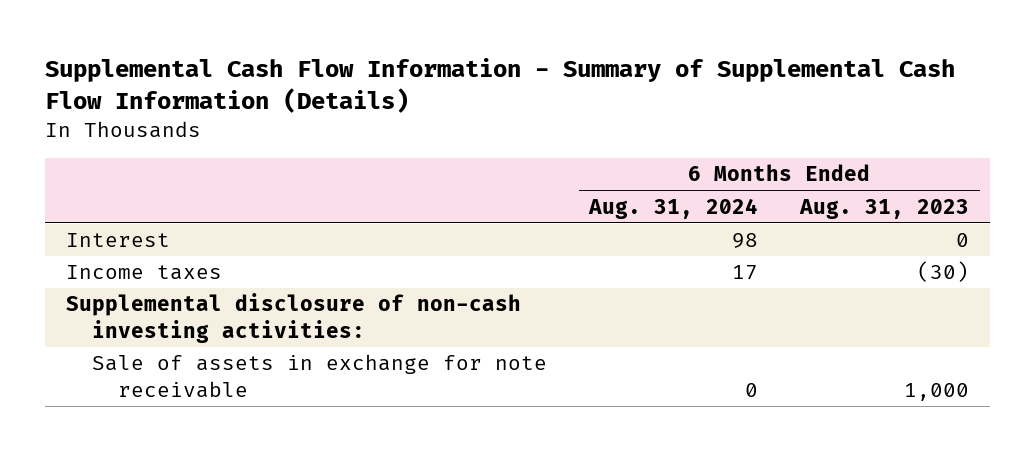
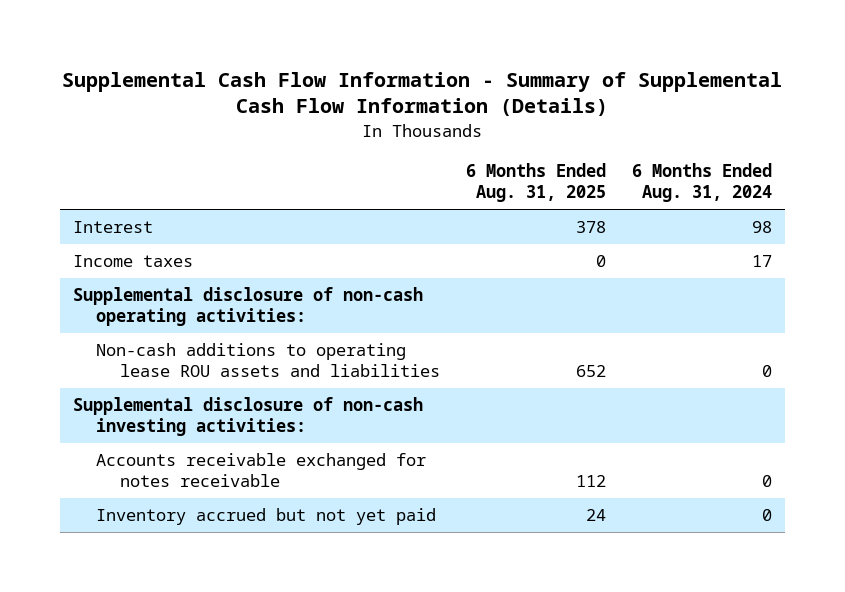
- | 6 Months Ended Aug. 31, 2024 | 6 Months Ended Aug. 31, 2023
+ | 6 Months Ended Aug. 31, 2025 | 6 Months Ended Aug. 31, 2024
+ Supplemental disclosure of non-cash operating activities:
+ Non-cash additions to operating lease ROU assets and liabilities | 652 | 0
- Sale of assets in exchange for note receivable | 0 | 1,000
+ Accounts receivable exchanged for notes receivable | 112 | 0
+ Inventory accrued but not yet paid | 24 | 0

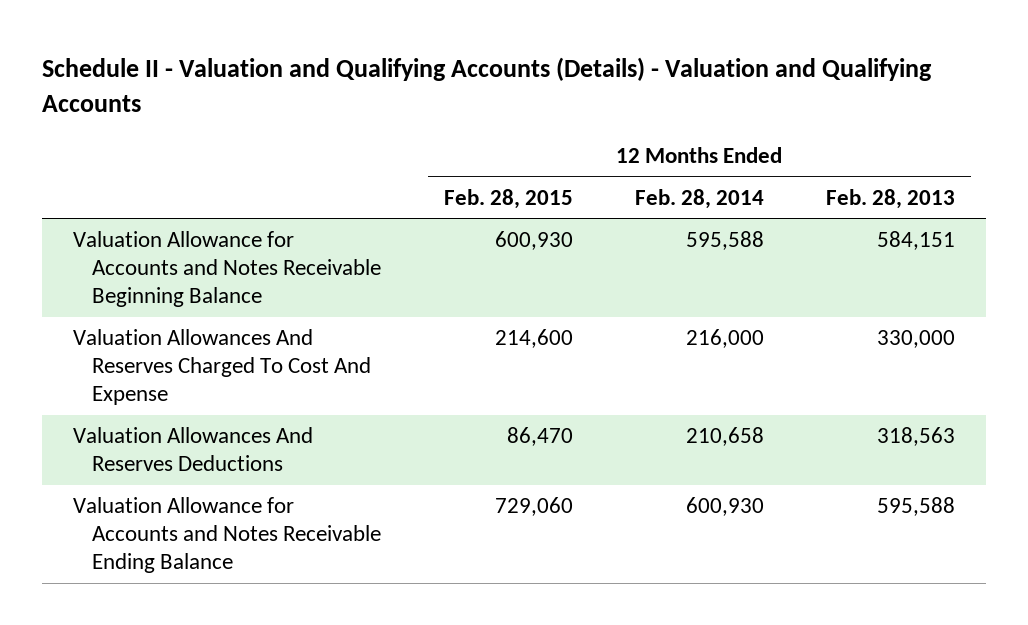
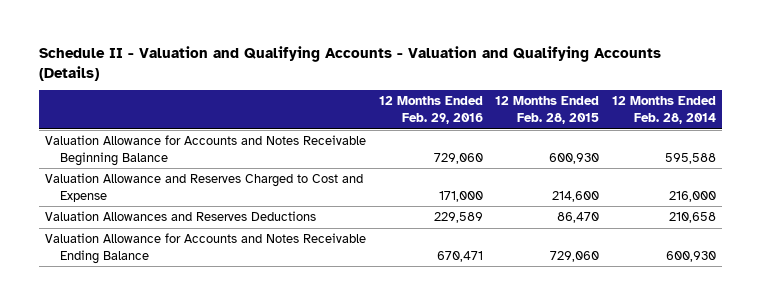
- Schedule II - Valuation and Qualifying Accounts (Details) - Valuation and Qualifying Accounts
+ Schedule II - Valuation and Qualifying Accounts - Valuation and Qualifying Accounts (Details)
- | 12 Months Ended Feb. 28, 2015 | 12 Months Ended Feb. 28, 2014 | 12 Months Ended Feb. 28, 2013
+ | 12 Months Ended Feb. 29, 2016 | 12 Months Ended Feb. 28, 2015 | 12 Months Ended Feb. 28, 2014
- Valuation Allowances And Reserves Charged To Cost And Expense | 214,600 | 216,000 | 330,000
- Valuation Allowances And Reserves Deductions | 86,470 | 210,658 | 318,563
+ Valuation Allowance and Reserves Charged to Cost and Expense | 171,000 | 214,600 | 216,000
+ Valuation Allowances and Reserves Deductions | 229,589 | 86,470 | 210,658

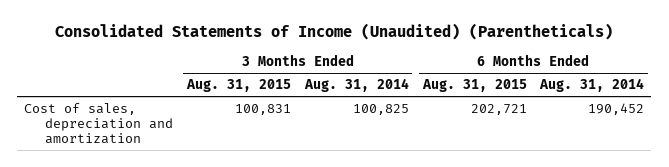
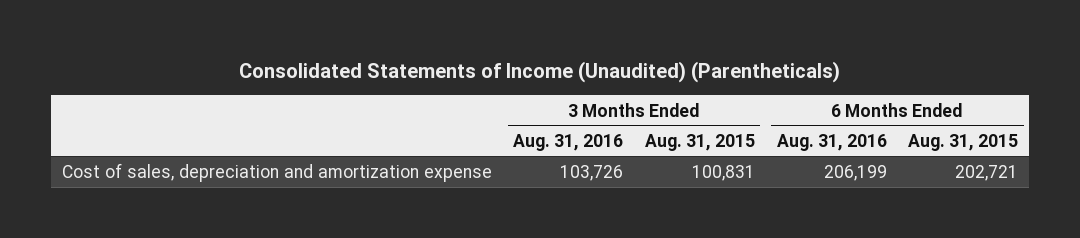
- | 3 Months Ended Aug. 31, 2015 | 3 Months Ended Aug. 31, 2014 | 6 Months Ended Aug. 31, 2015 | 6 Months Ended Aug. 31, 2014
+ | 3 Months Ended Aug. 31, 2016 | 3 Months Ended Aug. 31, 2015 | 6 Months Ended Aug. 31, 2016 | 6 Months Ended Aug. 31, 2015
- Cost of sales, depreciation and amortization | 100,831 | 100,825 | 202,721 | 190,452
+ Cost of sales, depreciation and amortization expense | 103,726 | 100,831 | 206,199 | 202,721

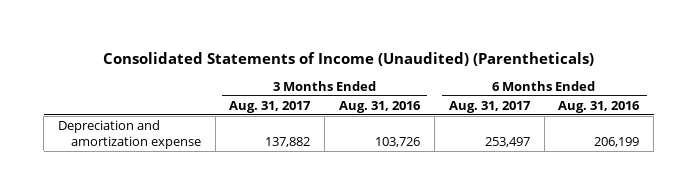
- | 3 Months Ended Aug. 31, 2016 | 3 Months Ended Aug. 31, 2015 | 6 Months Ended Aug. 31, 2016 | 6 Months Ended Aug. 31, 2015
+ | 3 Months Ended Aug. 31, 2017 | 3 Months Ended Aug. 31, 2016 | 6 Months Ended Aug. 31, 2017 | 6 Months Ended Aug. 31, 2016
- Cost of sales, depreciation and amortization expense | 103,726 | 100,831 | 206,199 | 202,721
+ Depreciation and amortization expense | 137,882 | 103,726 | 253,497 | 206,199

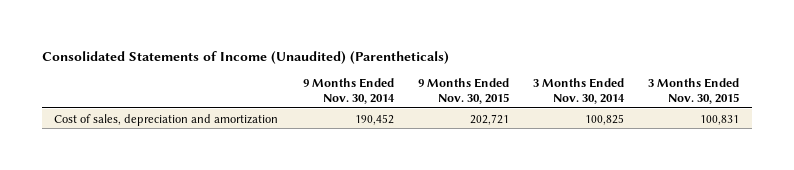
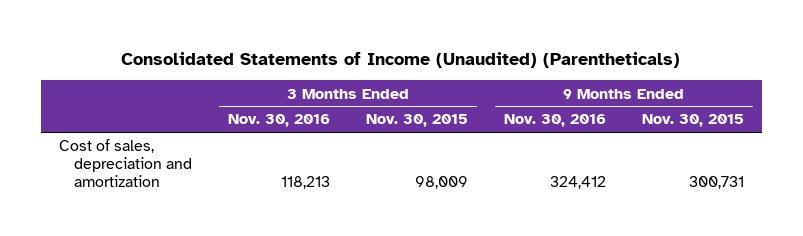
- | 9 Months Ended Nov. 30, 2014 | 9 Months Ended Nov. 30, 2015 | 3 Months Ended Nov. 30, 2014 | 3 Months Ended Nov. 30, 2015
+ | 3 Months Ended Nov. 30, 2016 | 3 Months Ended Nov. 30, 2015 | 9 Months Ended Nov. 30, 2016 | 9 Months Ended Nov. 30, 2015
- Cost of sales, depreciation and amortization | 190,452 | 202,721 | 100,825 | 100,831
+ Cost of sales, depreciation and amortization | 118,213 | 98,009 | 324,412 | 300,731

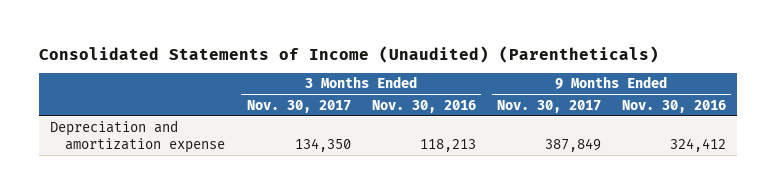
- | 3 Months Ended Nov. 30, 2016 | 3 Months Ended Nov. 30, 2015 | 9 Months Ended Nov. 30, 2016 | 9 Months Ended Nov. 30, 2015
+ | 3 Months Ended Nov. 30, 2017 | 3 Months Ended Nov. 30, 2016 | 9 Months Ended Nov. 30, 2017 | 9 Months Ended Nov. 30, 2016
- Cost of sales, depreciation and amortization | 118,213 | 98,009 | 324,412 | 300,731
+ Depreciation and amortization expense | 134,350 | 118,213 | 387,849 | 324,412

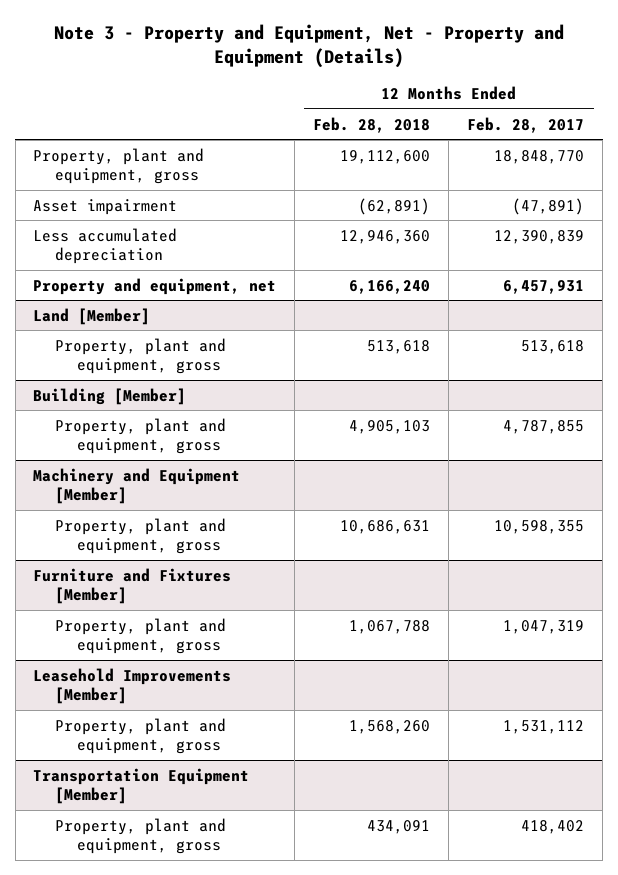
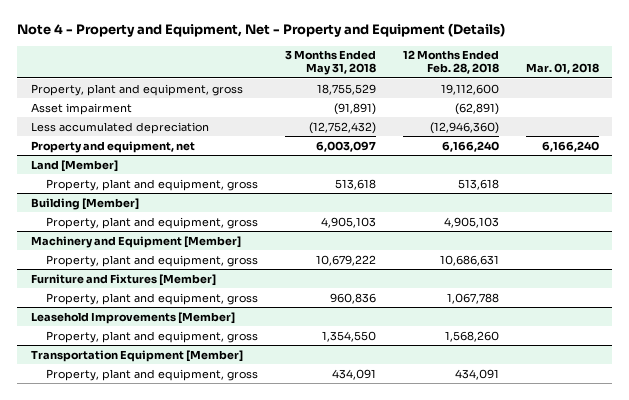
- Note 3 - Property and Equipment, Net - Property and Equipment (Details)
+ Note 4 - Property and Equipment, Net - Property and Equipment (Details)
- | 12 Months Ended Feb. 28, 2018 | 12 Months Ended Feb. 28, 2017
+ | 3 Months Ended May 31, 2018 | 12 Months Ended Feb. 28, 2018 | Mar. 01, 2018
- Less accumulated depreciation | 12,946,360 | 12,390,839
+ Less accumulated depreciation | (12,752,432) | (12,946,360) |

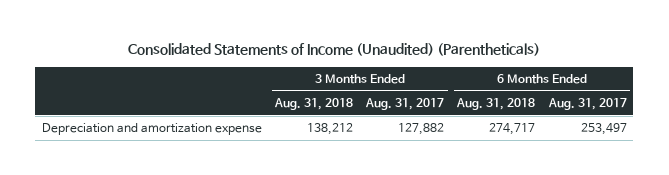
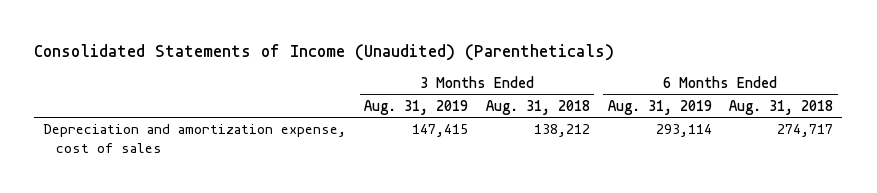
- | 3 Months Ended Aug. 31, 2018 | 3 Months Ended Aug. 31, 2017 | 6 Months Ended Aug. 31, 2018 | 6 Months Ended Aug. 31, 2017
+ | 3 Months Ended Aug. 31, 2019 | 3 Months Ended Aug. 31, 2018 | 6 Months Ended Aug. 31, 2019 | 6 Months Ended Aug. 31, 2018
- Depreciation and amortization expense | 138,212 | 127,882 | 274,717 | 253,497
+ Depreciation and amortization expense, cost of sales | 147,415 | 138,212 | 293,114 | 274,717

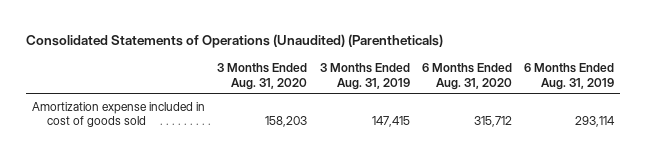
- Consolidated Statements of Income (Unaudited) (Parentheticals)
+ Consolidated Statements of Operations (Unaudited) (Parentheticals)
- | 3 Months Ended Aug. 31, 2019 | 3 Months Ended Aug. 31, 2018 | 6 Months Ended Aug. 31, 2019 | 6 Months Ended Aug. 31, 2018
+ | 3 Months Ended Aug. 31, 2020 | 3 Months Ended Aug. 31, 2019 | 6 Months Ended Aug. 31, 2020 | 6 Months Ended Aug. 31, 2019
- Depreciation and amortization expense, cost of sales | 147,415 | 138,212 | 293,114 | 274,717
+ Amortization expense included in cost of goods sold | 158,203 | 147,415 | 315,712 | 293,114

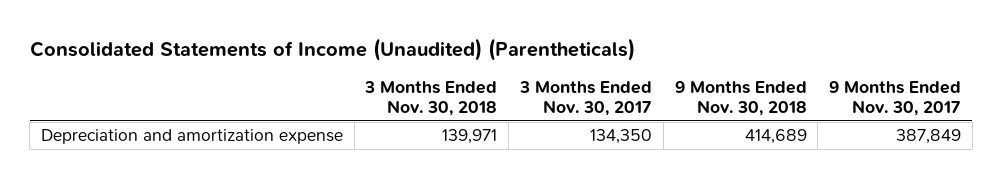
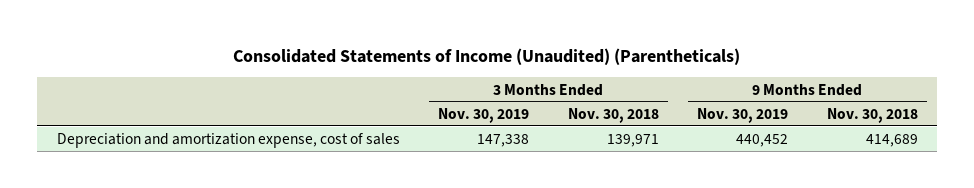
- | 3 Months Ended Nov. 30, 2018 | 3 Months Ended Nov. 30, 2017 | 9 Months Ended Nov. 30, 2018 | 9 Months Ended Nov. 30, 2017
+ | 3 Months Ended Nov. 30, 2019 | 3 Months Ended Nov. 30, 2018 | 9 Months Ended Nov. 30, 2019 | 9 Months Ended Nov. 30, 2018
- Depreciation and amortization expense | 139,971 | 134,350 | 414,689 | 387,849
+ Depreciation and amortization expense, cost of sales | 147,338 | 139,971 | 440,452 | 414,689

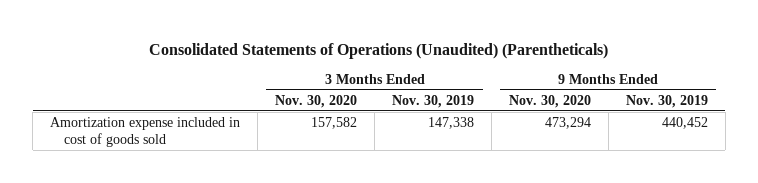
- Consolidated Statements of Income (Unaudited) (Parentheticals)
+ Consolidated Statements of Operations (Unaudited) (Parentheticals)
- | 3 Months Ended Nov. 30, 2019 | 3 Months Ended Nov. 30, 2018 | 9 Months Ended Nov. 30, 2019 | 9 Months Ended Nov. 30, 2018
+ | 3 Months Ended Nov. 30, 2020 | 3 Months Ended Nov. 30, 2019 | 9 Months Ended Nov. 30, 2020 | 9 Months Ended Nov. 30, 2019
- Depreciation and amortization expense, cost of sales | 147,338 | 139,971 | 440,452 | 414,689
+ Amortization expense included in cost of goods sold | 157,582 | 147,338 | 473,294 | 440,452

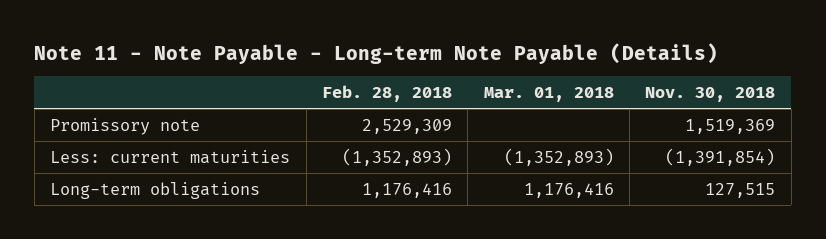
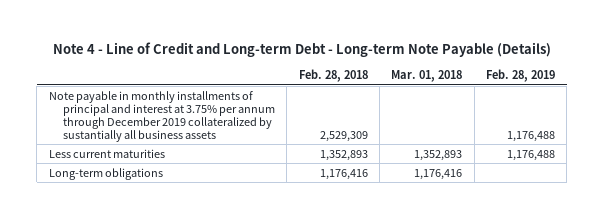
- Note 11 - Note Payable - Long-term Note Payable (Details)
+ Note 4 - Line of Credit and Long-term Debt - Long-term Note Payable (Details)
- | Feb. 28, 2018 | Mar. 01, 2018 | Nov. 30, 2018
+ | Feb. 28, 2018 | Mar. 01, 2018 | Feb. 28, 2019
- Promissory note | 2,529,309 | | 1,519,369
- Less: current maturities | (1,352,893) | (1,352,893) | (1,391,854)
+ Note payable in monthly installments of principal and interest at 3.75% per annum through December 2019 collateralized by sustantially all business assets | 2,529,309 | | 1,176,488
+ Less current maturities | 1,352,893 | 1,352,893 | 1,176,488

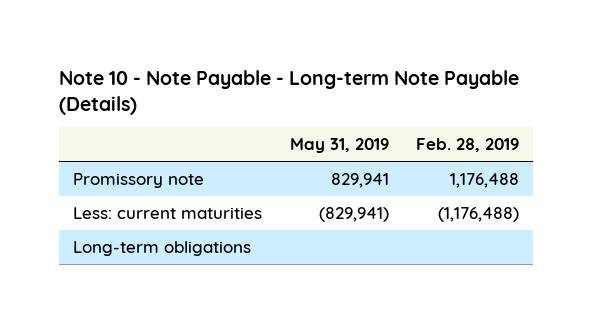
- Note 4 - Line of Credit and Long-term Debt - Long-term Note Payable (Details)
+ Note 10 - Note Payable - Long-term Note Payable (Details)
- | Feb. 28, 2018 | Mar. 01, 2018 | Feb. 28, 2019
+ | May 31, 2019 | Feb. 28, 2019
- Note payable in monthly installments of principal and interest at 3.75% per annum through December 2019 collateralized by sustantially all business assets | 2,529,309 | | 1,176,488
- Less current maturities | 1,352,893 | 1,352,893 | 1,176,488
+ Promissory note | 829,941 | 1,176,488
+ Less: current maturities | (829,941) | (1,176,488)

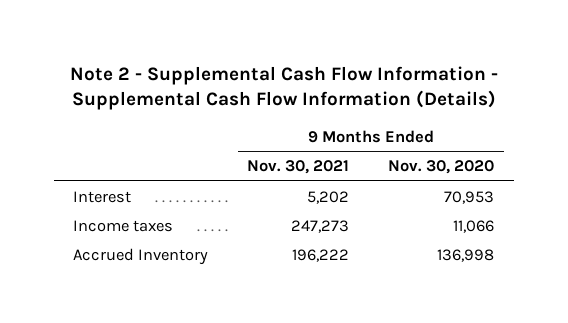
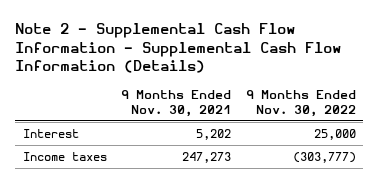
- | 9 Months Ended Nov. 30, 2021 | 9 Months Ended Nov. 30, 2020
+ | 9 Months Ended Nov. 30, 2021 | 9 Months Ended Nov. 30, 2022
- Accrued Inventory | 196,222 | 136,998

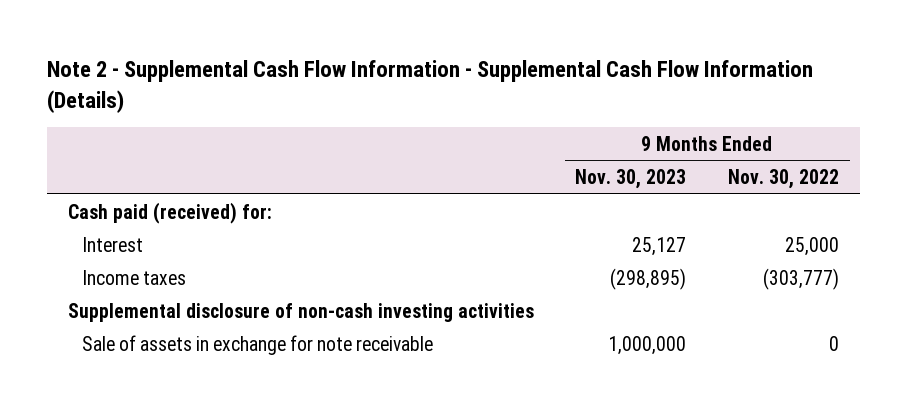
- | 9 Months Ended Nov. 30, 2021 | 9 Months Ended Nov. 30, 2022
+ | 9 Months Ended Nov. 30, 2023 | 9 Months Ended Nov. 30, 2022
+ Cash paid (received) for:
+ Supplemental disclosure of non-cash investing activities
+ Sale of assets in exchange for note receivable | 1,000,000 | 0

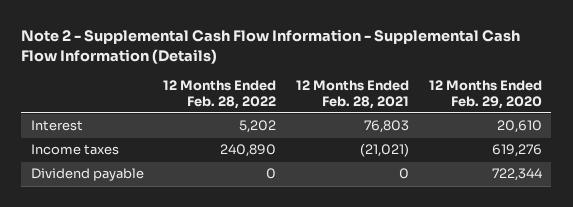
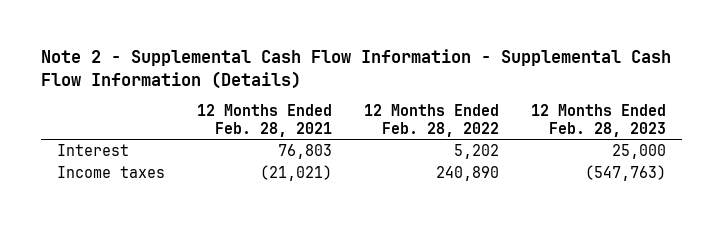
- | 12 Months Ended Feb. 28, 2022 | 12 Months Ended Feb. 28, 2021 | 12 Months Ended Feb. 29, 2020
+ | 12 Months Ended Feb. 28, 2021 | 12 Months Ended Feb. 28, 2022 | 12 Months Ended Feb. 28, 2023
- Dividend payable | 0 | 0 | 722,344

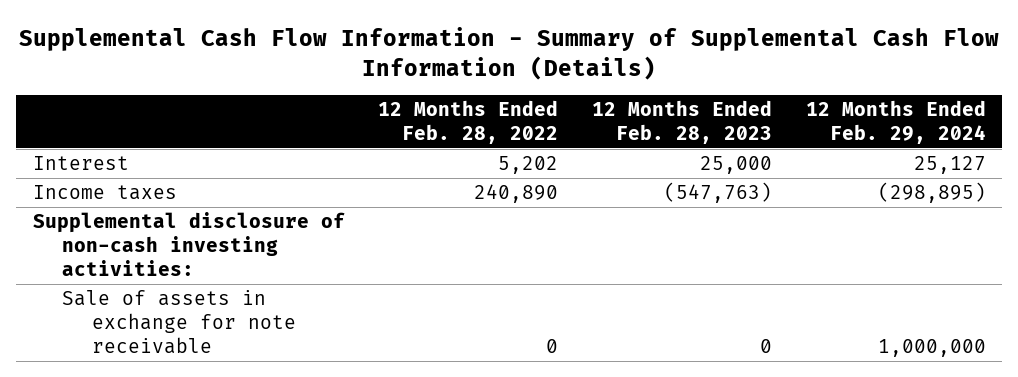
- Note 2 - Supplemental Cash Flow Information - Supplemental Cash Flow Information (Details)
+ Supplemental Cash Flow Information - Summary of Supplemental Cash Flow Information (Details)
- | 12 Months Ended Feb. 28, 2021 | 12 Months Ended Feb. 28, 2022 | 12 Months Ended Feb. 28, 2023
+ | 12 Months Ended Feb. 28, 2022 | 12 Months Ended Feb. 28, 2023 | 12 Months Ended Feb. 29, 2024
+ Supplemental disclosure of non-cash investing activities:
+ Sale of assets in exchange for note receivable | 0 | 0 | 1,000,000

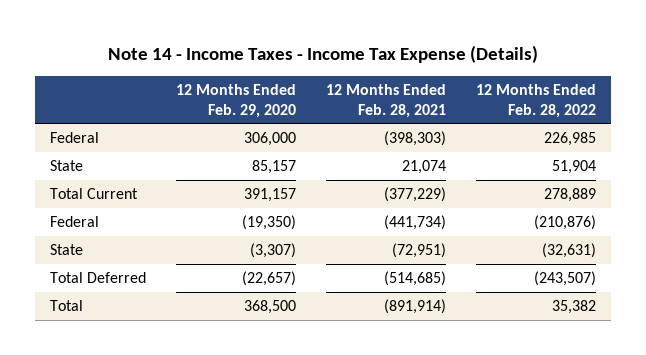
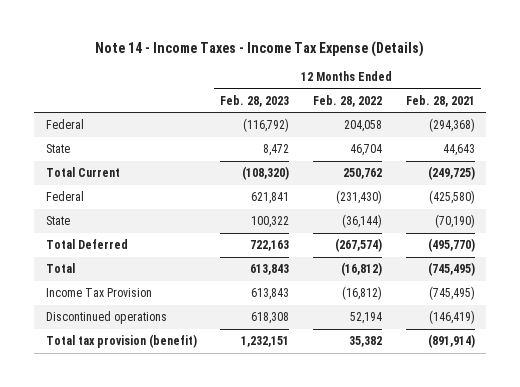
- | 12 Months Ended Feb. 29, 2020 | 12 Months Ended Feb. 28, 2021 | 12 Months Ended Feb. 28, 2022
+ | 12 Months Ended Feb. 28, 2023 | 12 Months Ended Feb. 28, 2022 | 12 Months Ended Feb. 28, 2021
- Federal | 306,000 | (398,303) | 226,985
- State | 85,157 | 21,074 | 51,904
- Total Current | 391,157 | (377,229) | 278,889
- Federal | (19,350) | (441,734) | (210,876)
- State | (3,307) | (72,951) | (32,631)
- Total Deferred | (22,657) | (514,685) | (243,507)
- Total | 368,500 | (891,914) | 35,382
+ Federal | (116,792) | 204,058 | (294,368)
+ State | 8,472 | 46,704 | 44,643
+ Total Current | (108,320) | 250,762 | (249,725)
+ Federal | 621,841 | (231,430) | (425,580)
+ State | 100,322 | (36,144) | (70,190)
+ Total Deferred | 722,163 | (267,574) | (495,770)
+ Total | 613,843 | (16,812) | (745,495)
+ Income Tax Provision | 613,843 | (16,812) | (745,495)
+ Discontinued operations | 618,308 | 52,194 | (146,419)
+ Total tax provision (benefit) | 1,232,151 | 35,382 | (891,914)

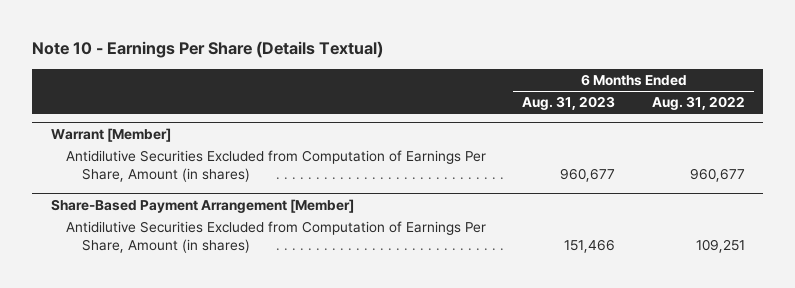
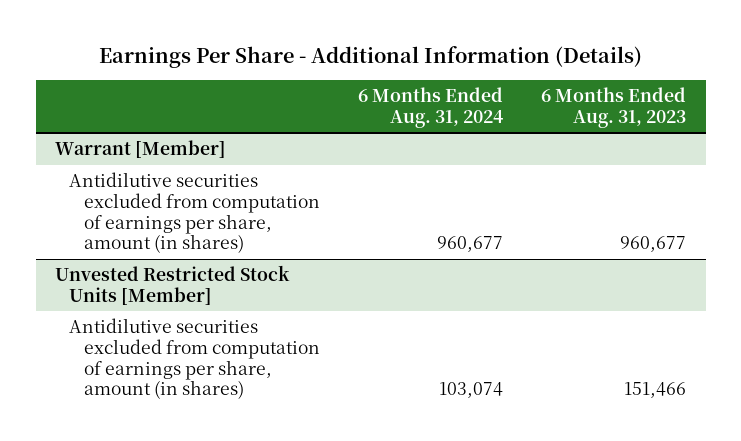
- Note 10 - Earnings Per Share (Details Textual)
+ Earnings Per Share - Additional Information (Details)
- | 6 Months Ended Aug. 31, 2023 | 6 Months Ended Aug. 31, 2022
+ | 6 Months Ended Aug. 31, 2024 | 6 Months Ended Aug. 31, 2023
@ Warrant [Member]
- Antidilutive Securities Excluded from Computation of Earnings Per Share, Amount (in shares) | 960,677 | 960,677
- Share-Based Payment Arrangement [Member]
- Antidilutive Securities Excluded from Computation of Earnings Per Share, Amount (in shares) | 151,466 | 109,251
@ Warrant [Member]
+ Antidilutive securities excluded from computation of earnings per share, amount (in shares) | 960,677 | 960,677
+ Unvested Restricted Stock Units [Member]
+ Antidilutive securities excluded from computation of earnings per share, amount (in shares) | 103,074 | 151,466

